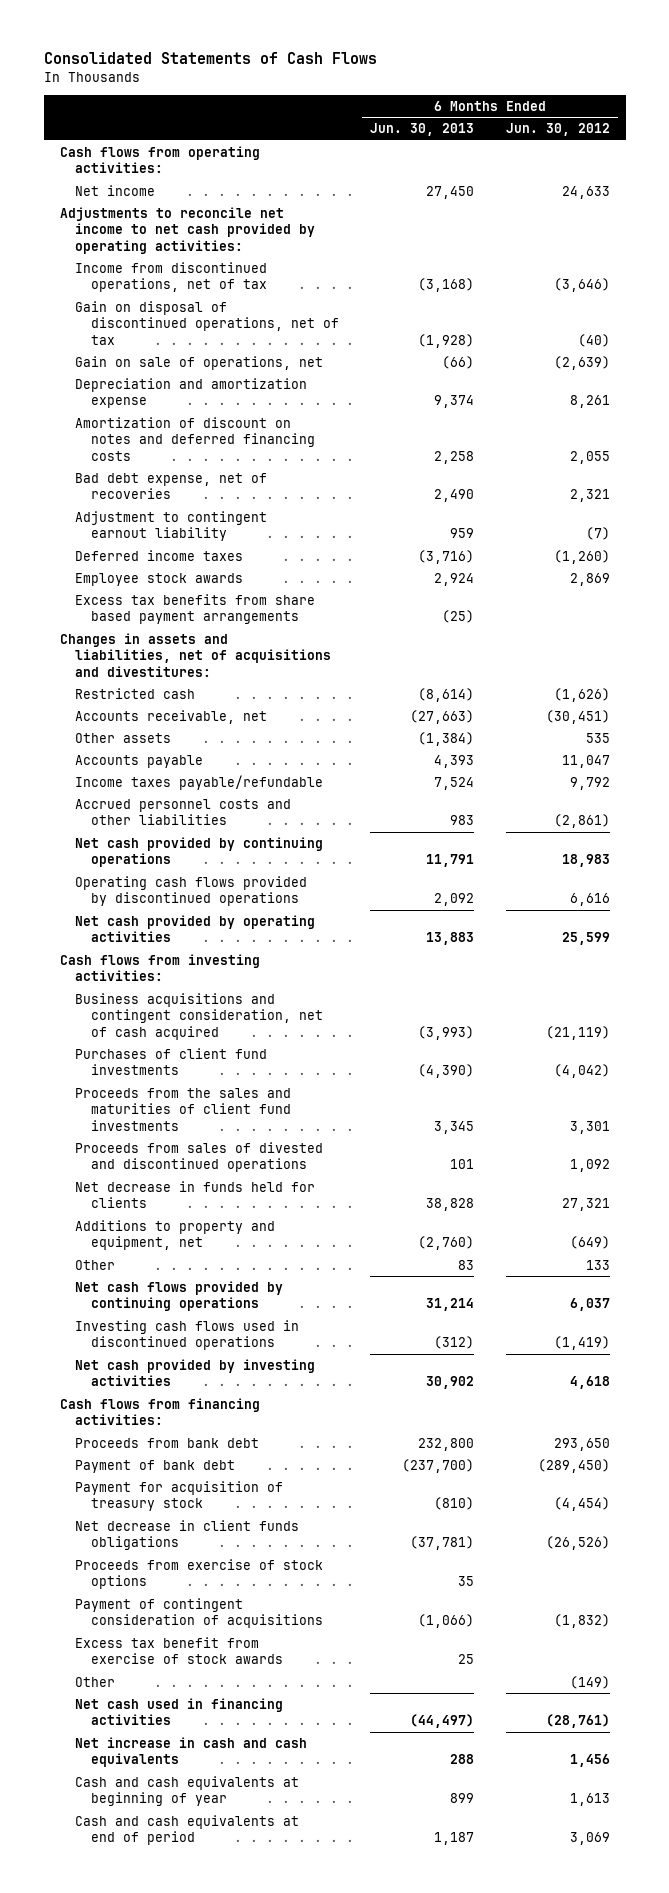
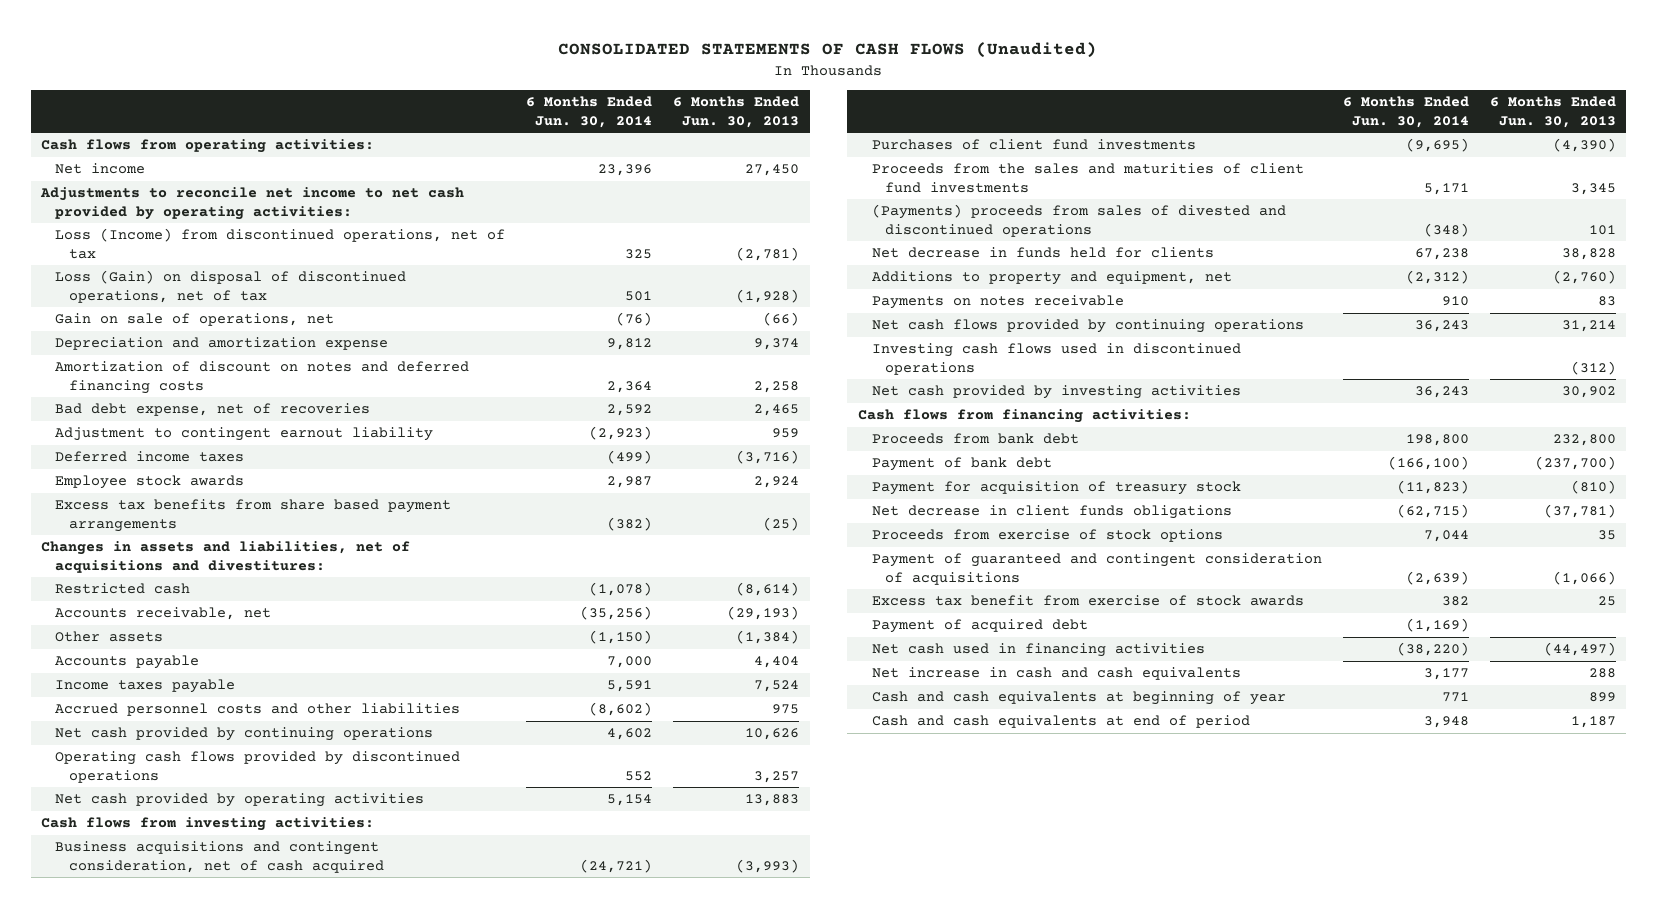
- Consolidated Statements of Cash Flows
+ CONSOLIDATED STATEMENTS OF CASH FLOWS (Unaudited)
- | 6 Months Ended Jun. 30, 2013 | 6 Months Ended Jun. 30, 2012
+ | 6 Months Ended Jun. 30, 2014 | 6 Months Ended Jun. 30, 2013
- Income from discontinued operations, net of tax | (3,168) | (3,646)
- Gain on disposal of discontinued operations, net of tax | (1,928) | (40)
+ Loss (Income) from discontinued operations, net of tax | 325 | (2,781)
+ Loss (Gain) on disposal of discontinued operations, net of tax | 501 | (1,928)
- Bad debt expense, net of recoveries | 2,490 | 2,321
+ Bad debt expense, net of recoveries | 2,592 | 2,465
- Accounts receivable, net | (27,663) | (30,451)
+ Accounts receivable, net | (35,256) | (29,193)
- Accounts payable | 4,393 | 11,047
- Income taxes payable/refundable | 7,524 | 9,792
- Accrued personnel costs and other liabilities | 983 | (2,861)
- Net cash provided by continuing operations | 11,791 | 18,983
- Operating cash flows provided by discontinued operations | 2,092 | 6,616
+ Accounts payable | 7,000 | 4,404
+ Income taxes payable | 5,591 | 7,524
+ Accrued personnel costs and other liabilities | (8,602) | 975
+ Net cash provided by continuing operations | 4,602 | 10,626
+ Operating cash flows provided by discontinued operations | 552 | 3,257
- Proceeds from sales of divested and discontinued operations | 101 | 1,092
+ (Payments) proceeds from sales of divested and discontinued operations | (348) | 101
- Other | 83 | 133
+ Payments on notes receivable | 910 | 83
- Payment of contingent consideration of acquisitions | (1,066) | (1,832)
+ Payment of guaranteed and contingent consideration of acquisitions | (2,639) | (1,066)
- Other | | (149)
+ Payment of acquired debt | (1,169) |

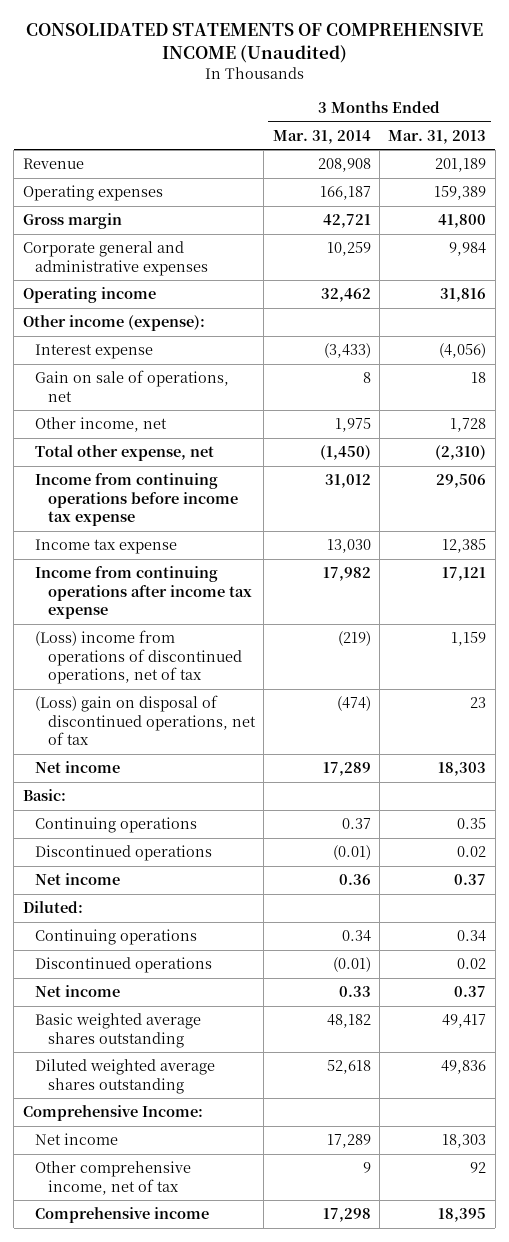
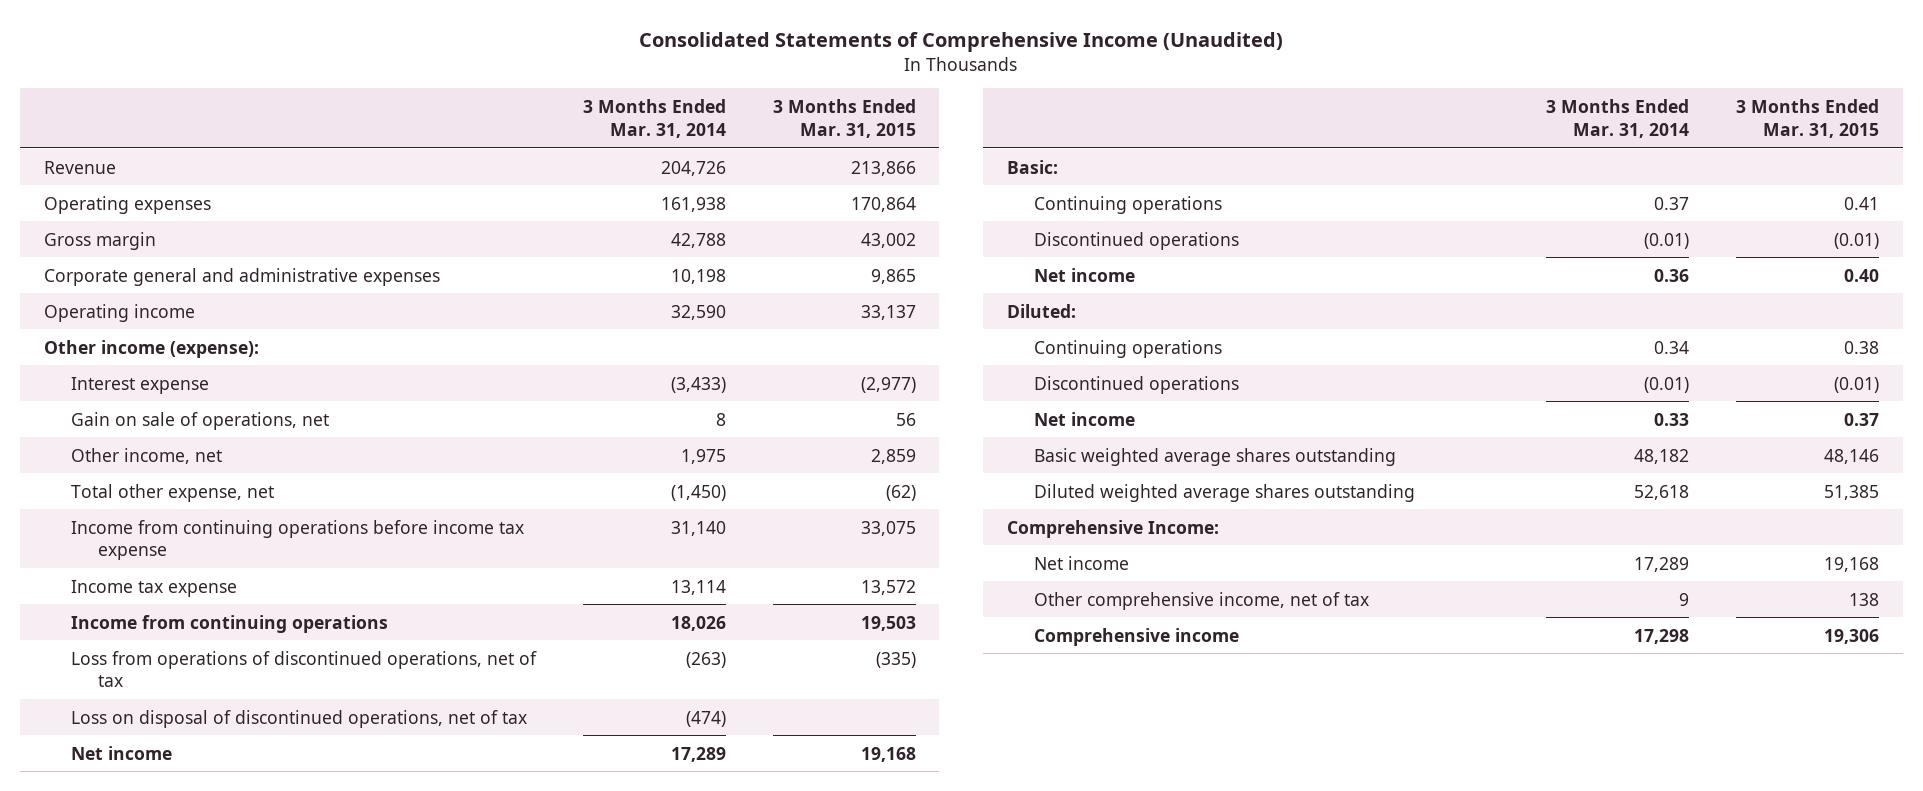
- CONSOLIDATED STATEMENTS OF COMPREHENSIVE INCOME (Unaudited)
+ Consolidated Statements of Comprehensive Income (Unaudited)
- | 3 Months Ended Mar. 31, 2014 | 3 Months Ended Mar. 31, 2013
+ | 3 Months Ended Mar. 31, 2014 | 3 Months Ended Mar. 31, 2015
- Revenue | 208,908 | 201,189
- Operating expenses | 166,187 | 159,389
- Gross margin | 42,721 | 41,800
- Corporate general and administrative expenses | 10,259 | 9,984
- Operating income | 32,462 | 31,816
+ Revenue | 204,726 | 213,866
+ Operating expenses | 161,938 | 170,864
+ Gross margin | 42,788 | 43,002
+ Corporate general and administrative expenses | 10,198 | 9,865
+ Operating income | 32,590 | 33,137
- Income from continuing operations before income tax expense | 31,012 | 29,506
- Income tax expense | 13,030 | 12,385
- Income from continuing operations after income tax expense | 17,982 | 17,121
- (Loss) income from operations of discontinued operations, net of tax | (219) | 1,159
- (Loss) gain on disposal of discontinued operations, net of tax | (474) | 23
+ Income from continuing operations before income tax expense | 31,140 | 33,075
+ Income tax expense | 13,114 | 13,572
+ Income from continuing operations | 18,026 | 19,503
+ Loss from operations of discontinued operations, net of tax | (263) | (335)
+ Loss on disposal of discontinued operations, net of tax | (474) |

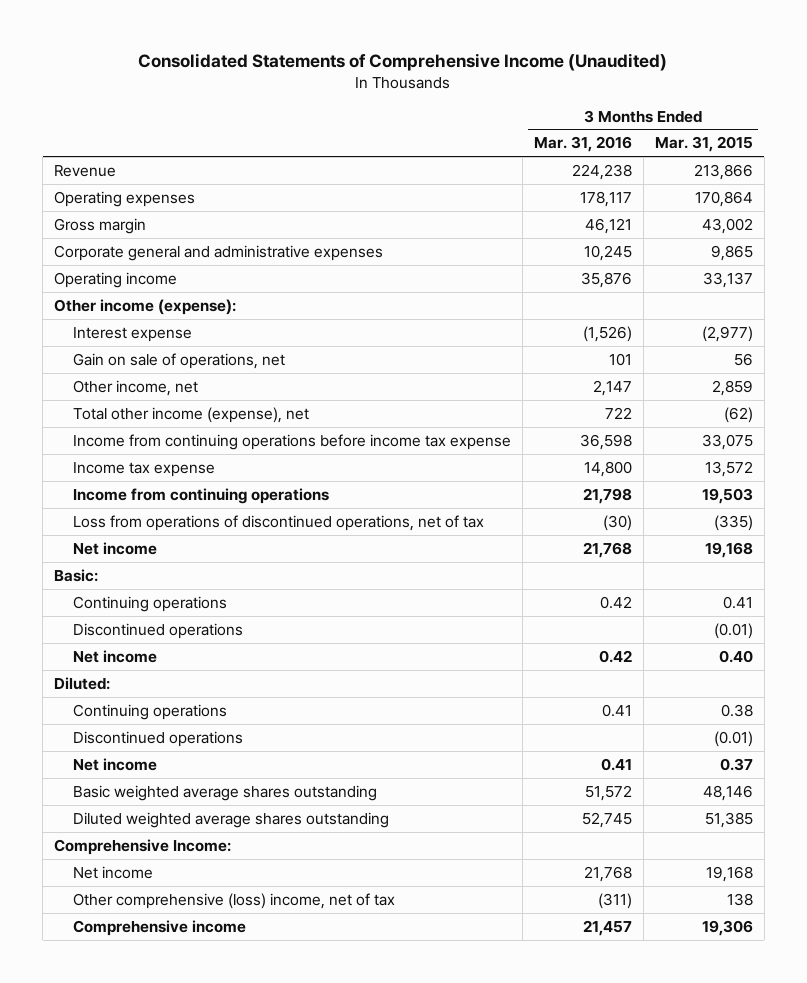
- | 3 Months Ended Mar. 31, 2014 | 3 Months Ended Mar. 31, 2015
+ | 3 Months Ended Mar. 31, 2016 | 3 Months Ended Mar. 31, 2015
- Total other expense, net | (1,450) | (62)
+ Total other income (expense), net | 722 | (62)
- Loss on disposal of discontinued operations, net of tax | (474) |
- Other comprehensive income, net of tax | 9 | 138
+ Other comprehensive (loss) income, net of tax | (311) | 138

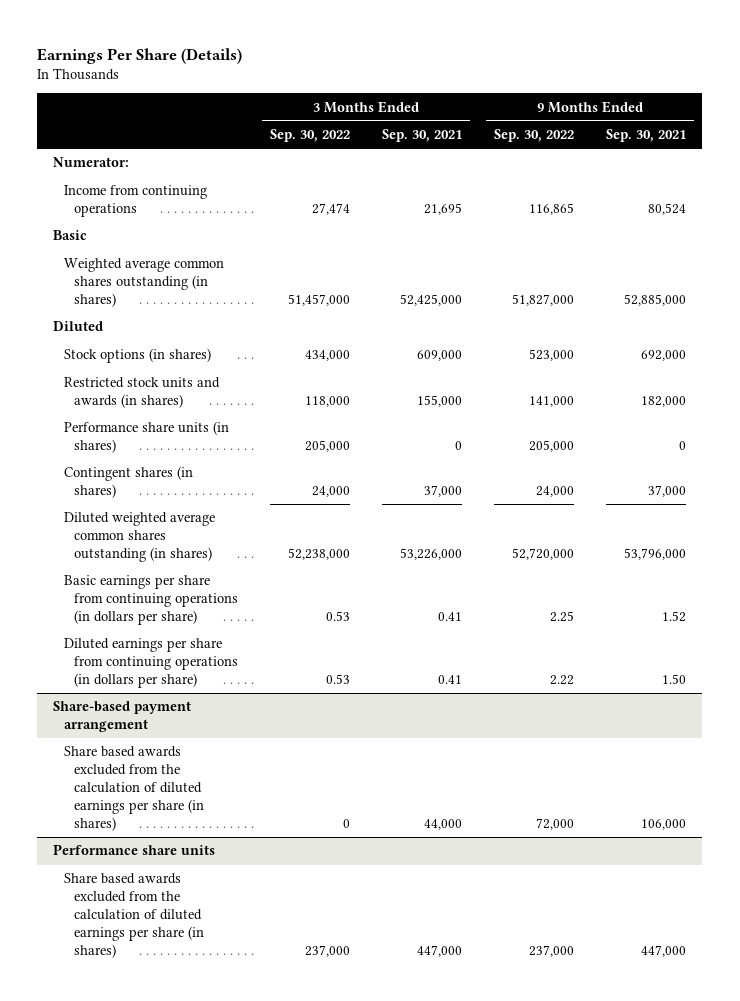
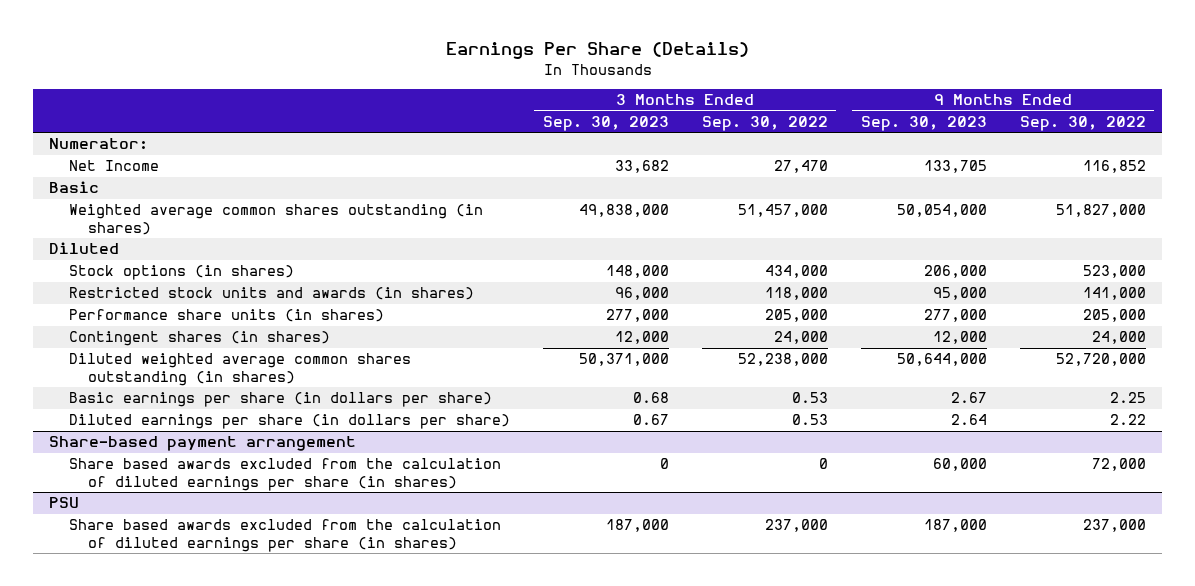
- | 3 Months Ended Sep. 30, 2022 | 3 Months Ended Sep. 30, 2021 | 9 Months Ended Sep. 30, 2022 | 9 Months Ended Sep. 30, 2021
+ | 3 Months Ended Sep. 30, 2023 | 3 Months Ended Sep. 30, 2022 | 9 Months Ended Sep. 30, 2023 | 9 Months Ended Sep. 30, 2022
- Income from continuing operations | 27,474 | 21,695 | 116,865 | 80,524
+ Net Income | 33,682 | 27,470 | 133,705 | 116,852
- Basic earnings per share from continuing operations (in dollars per share) | 0.53 | 0.41 | 2.25 | 1.52
- Diluted earnings per share from continuing operations (in dollars per share) | 0.53 | 0.41 | 2.22 | 1.50
+ Basic earnings per share (in dollars per share) | 0.68 | 0.53 | 2.67 | 2.25
+ Diluted earnings per share (in dollars per share) | 0.67 | 0.53 | 2.64 | 2.22
- Performance share units
+ PSU

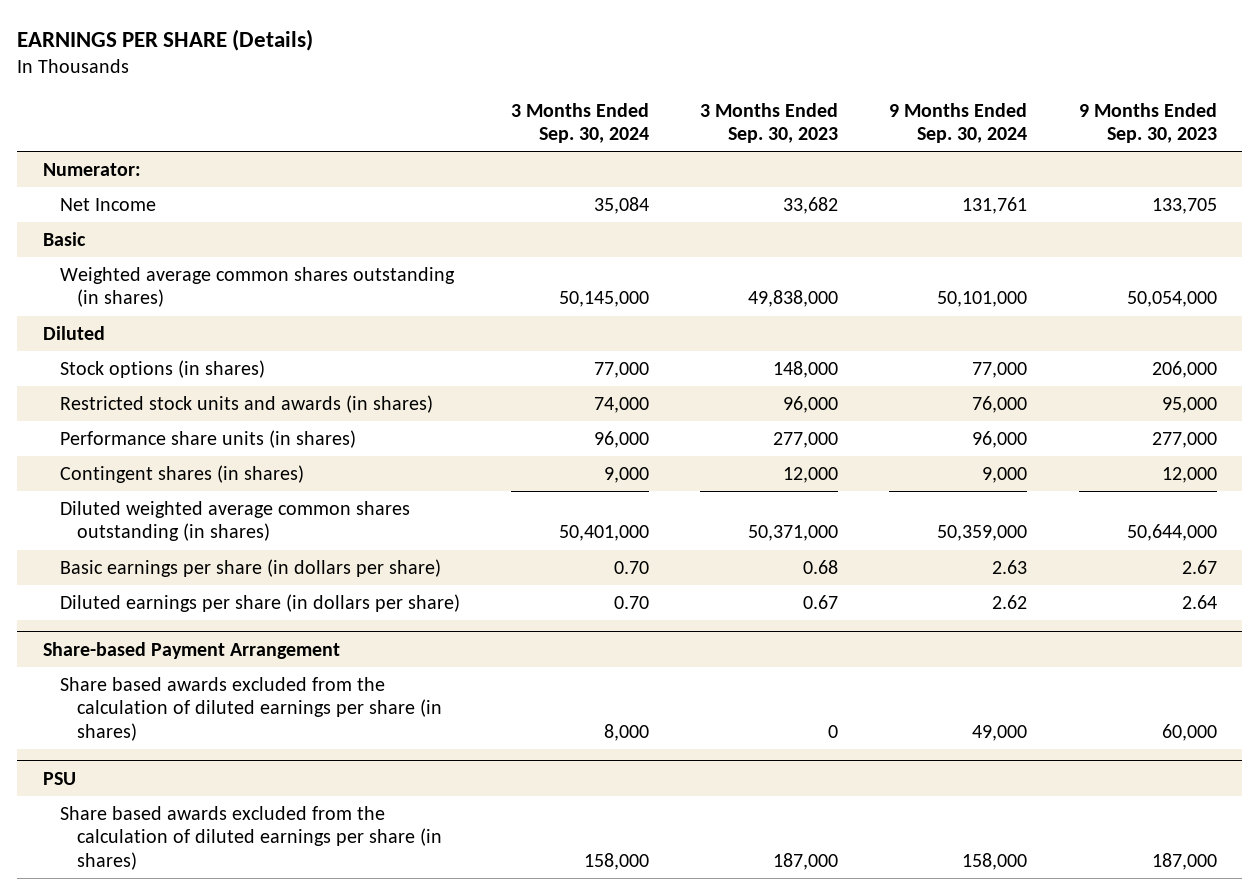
- Earnings Per Share (Details)
+ EARNINGS PER SHARE (Details)
- | 3 Months Ended Sep. 30, 2023 | 3 Months Ended Sep. 30, 2022 | 9 Months Ended Sep. 30, 2023 | 9 Months Ended Sep. 30, 2022
+ | 3 Months Ended Sep. 30, 2024 | 3 Months Ended Sep. 30, 2023 | 9 Months Ended Sep. 30, 2024 | 9 Months Ended Sep. 30, 2023
- Share-based payment arrangement
+ Share-based Payment Arrangement

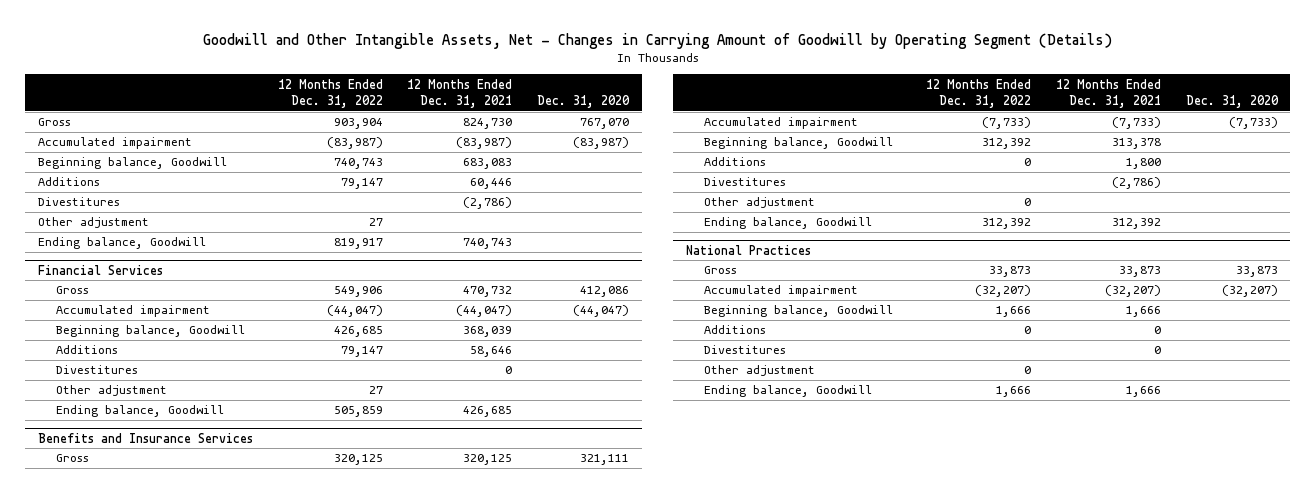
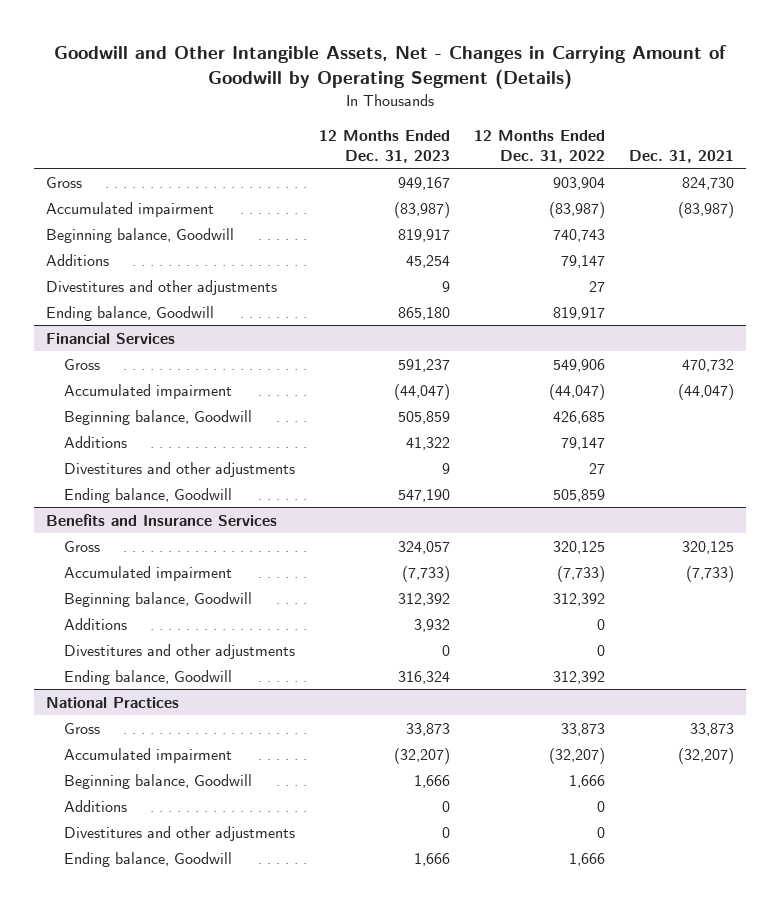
- | 12 Months Ended Dec. 31, 2022 | 12 Months Ended Dec. 31, 2021 | Dec. 31, 2020
+ | 12 Months Ended Dec. 31, 2023 | 12 Months Ended Dec. 31, 2022 | Dec. 31, 2021
- Divestitures | | (2,786) |
- Other adjustment | 27 | |
+ Divestitures and other adjustments | 9 | 27 |
@ Financial Services
- Divestitures | | 0 |
- Other adjustment | 27 | |
+ Divestitures and other adjustments | 9 | 27 |
@ Benefits and Insurance Services
- Divestitures | | (2,786) |
- Other adjustment | 0 | |
+ Divestitures and other adjustments | 0 | 0 |
@ National Practices
- Divestitures | | 0 |
- Other adjustment | 0 | |
+ Divestitures and other adjustments | 0 | 0 |

